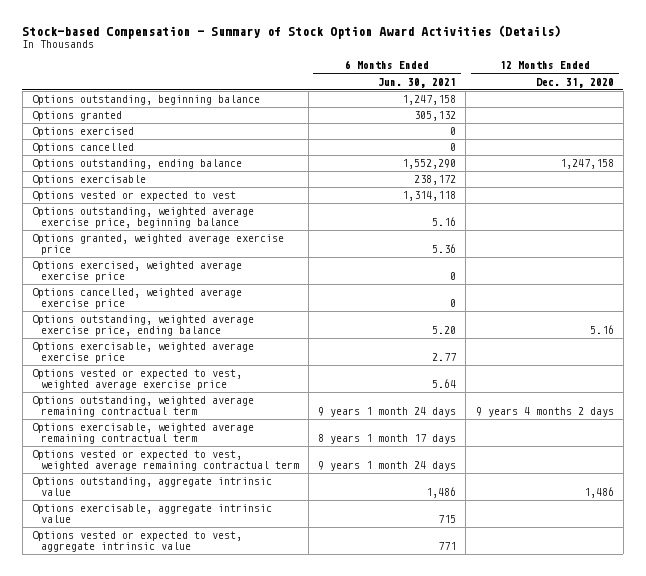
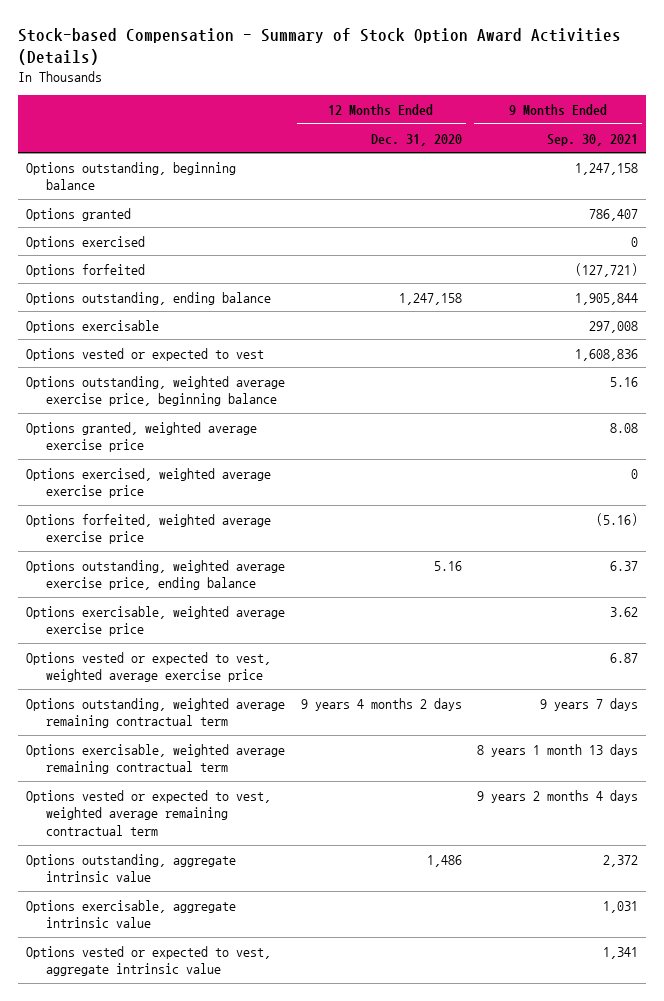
- | 6 Months Ended Jun. 30, 2021 | 12 Months Ended Dec. 31, 2020
+ | 12 Months Ended Dec. 31, 2020 | 9 Months Ended Sep. 30, 2021
- Options cancelled | 0 |
+ Options forfeited | | (127,721)
- Options cancelled, weighted average exercise price | 0 |
+ Options forfeited, weighted average exercise price | | (5.16)

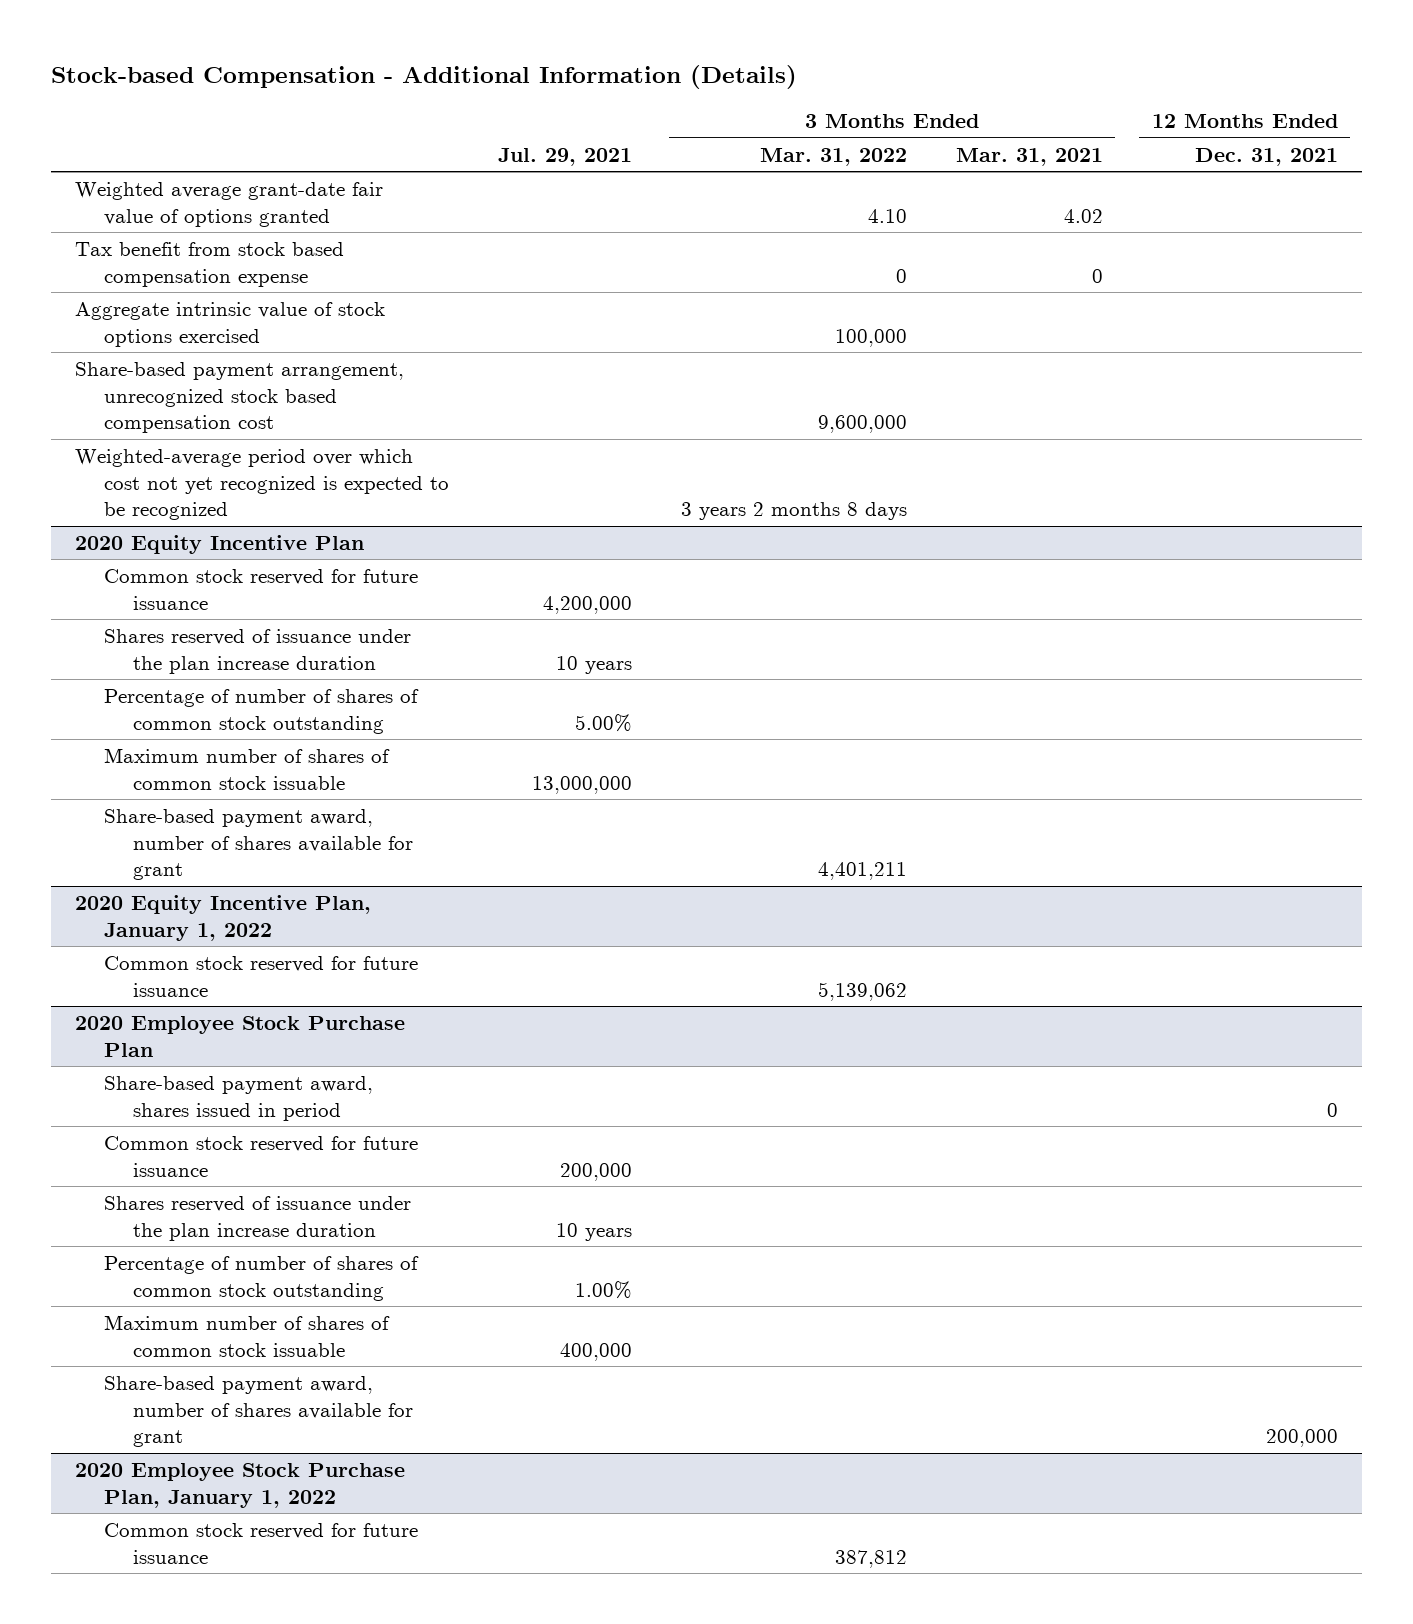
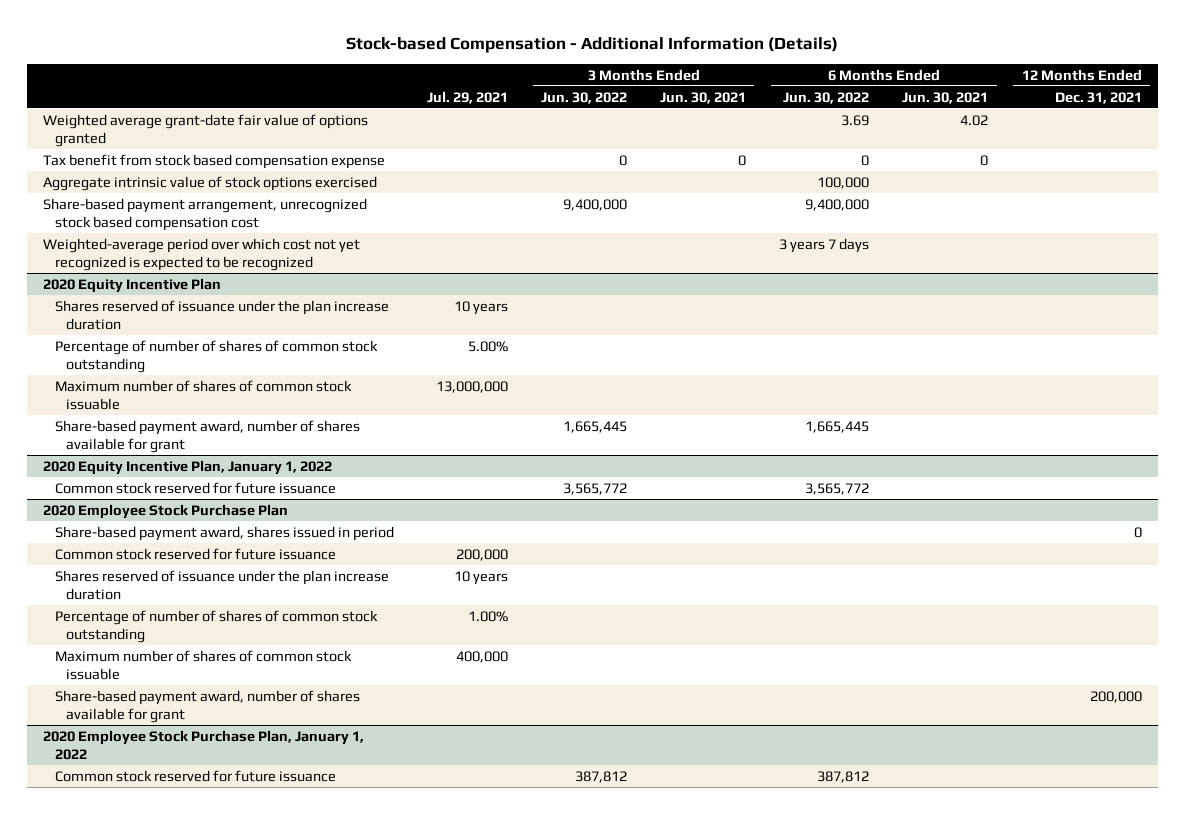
- | Jul. 29, 2021 | 3 Months Ended Mar. 31, 2022 | 3 Months Ended Mar. 31, 2021 | 12 Months Ended Dec. 31, 2021
+ | Jul. 29, 2021 | 3 Months Ended Jun. 30, 2022 | 3 Months Ended Jun. 30, 2021 | 6 Months Ended Jun. 30, 2022 | 6 Months Ended Jun. 30, 2021 | 12 Months Ended Dec. 31, 2021
@ 2020 Equity Incentive Plan
- Common stock reserved for future issuance | 4,200,000 | | |

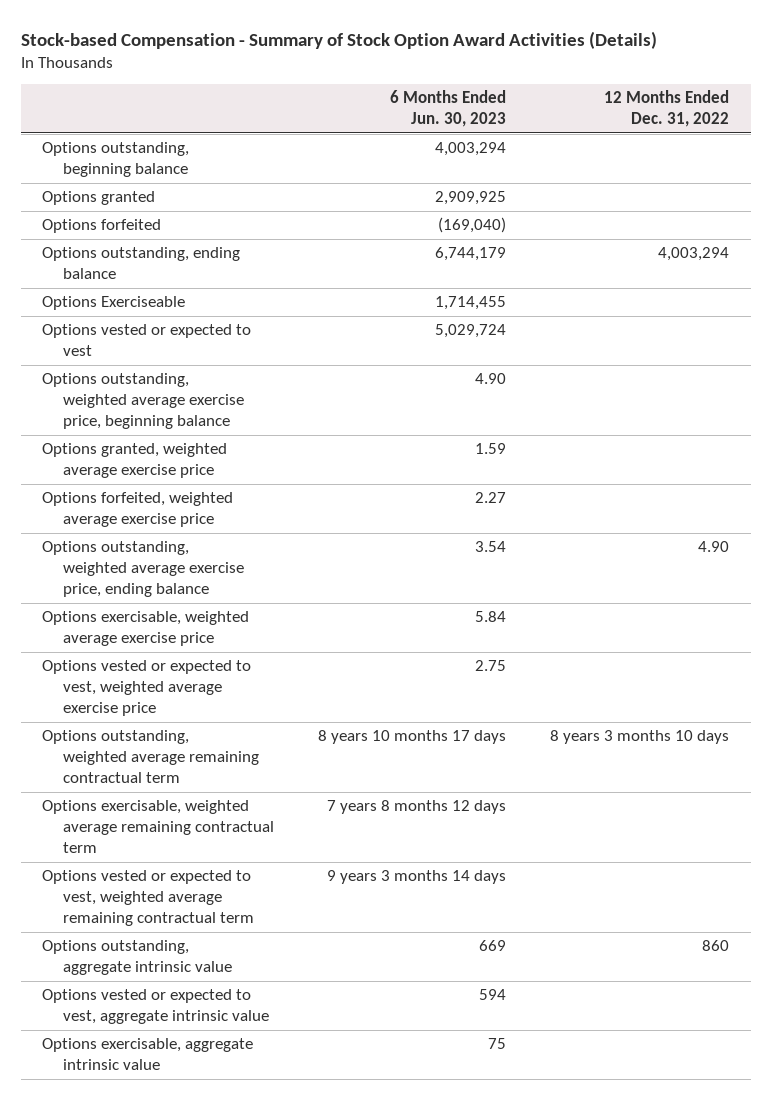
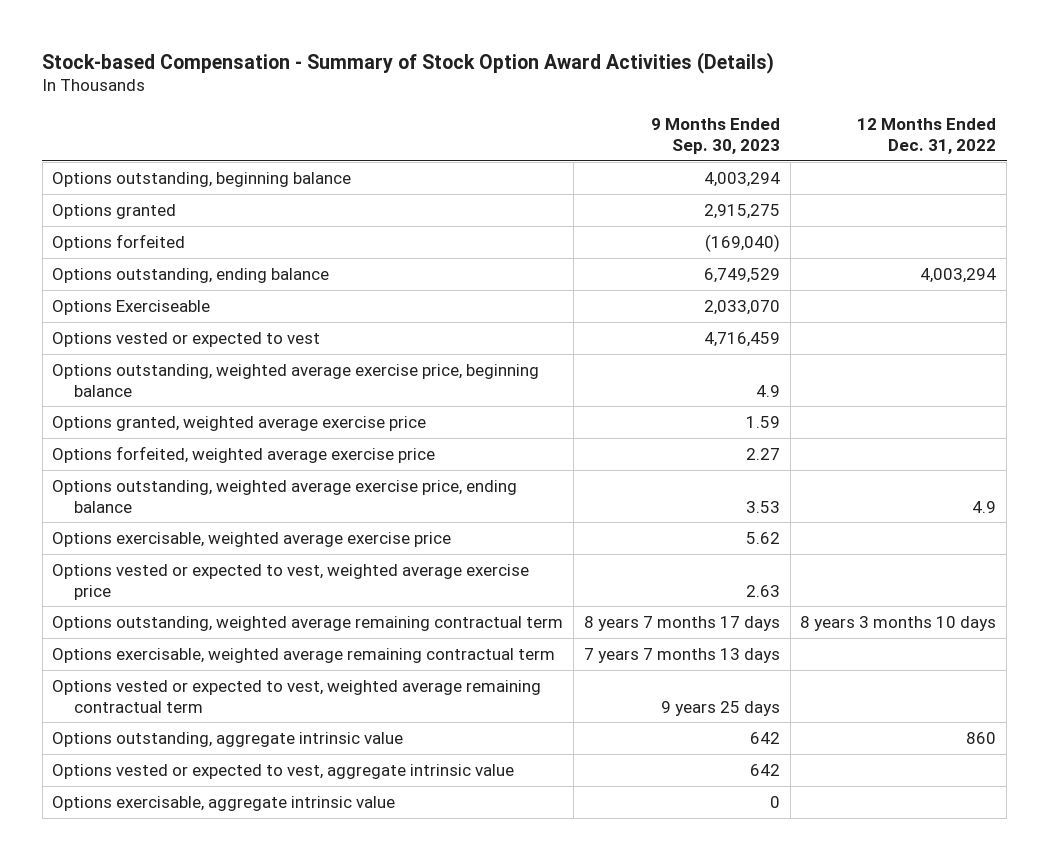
- | 6 Months Ended Jun. 30, 2023 | 12 Months Ended Dec. 31, 2022
+ | 9 Months Ended Sep. 30, 2023 | 12 Months Ended Dec. 31, 2022
- Options outstanding, weighted average exercise price, ending balance | 3.54 | 4.90
+ Options outstanding, weighted average exercise price, ending balance | 3.53 | 4.9

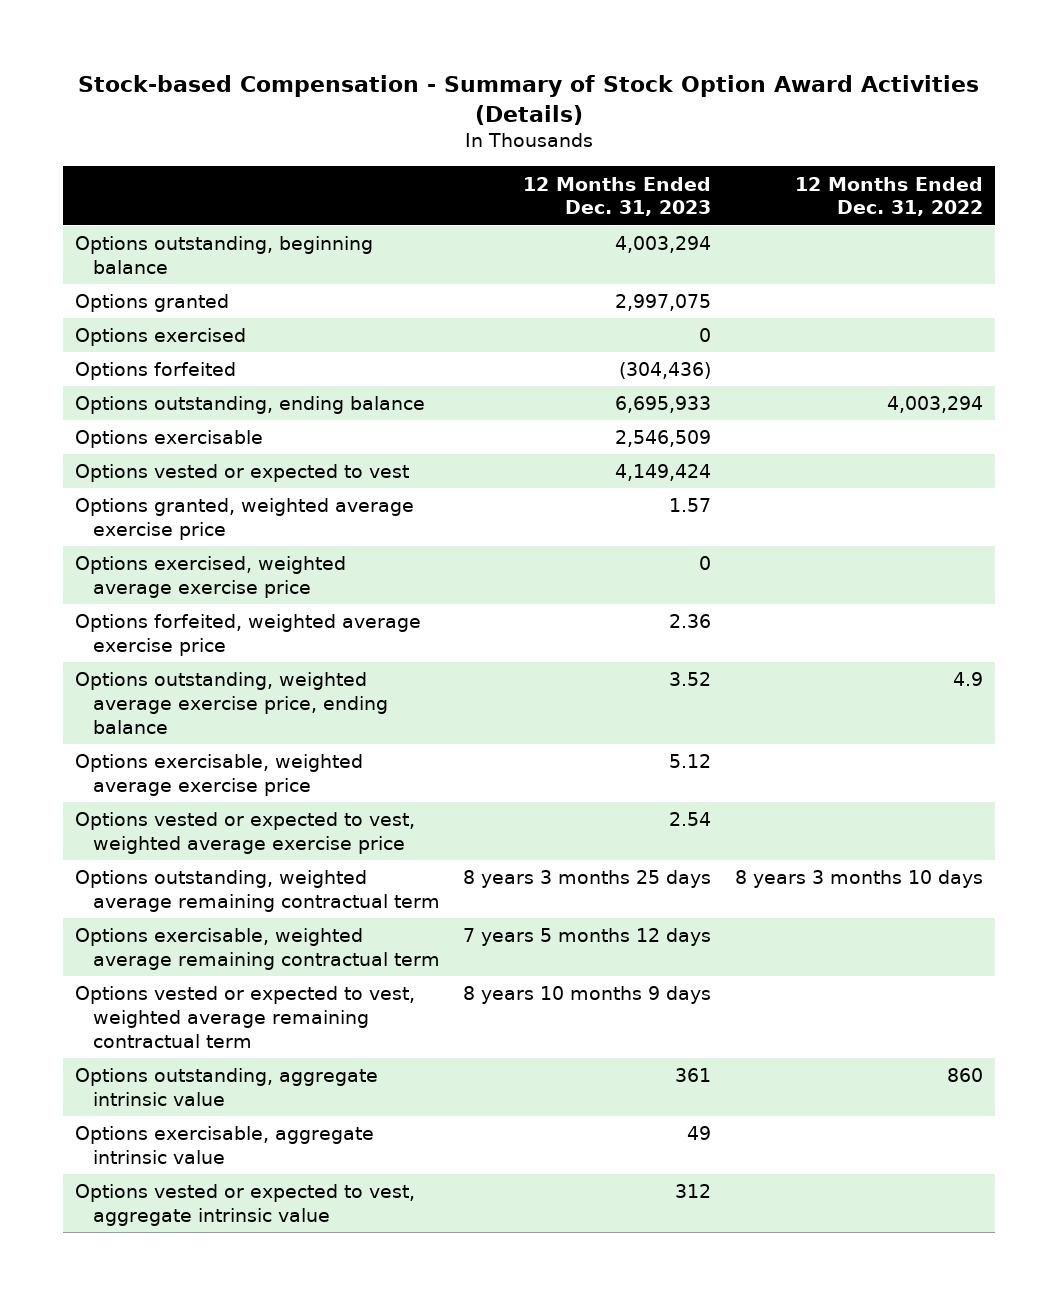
- | 9 Months Ended Sep. 30, 2023 | 12 Months Ended Dec. 31, 2022
+ | 12 Months Ended Dec. 31, 2023 | 12 Months Ended Dec. 31, 2022
+ Options exercised | 0 |
- Options Exerciseable | 2,033,070 |
+ Options exercisable | 2,546,509 |
- Options outstanding, weighted average exercise price, beginning balance | 4.9 |
+ Options exercised, weighted average exercise price | 0 |
moved down: Options vested or expected to vest, aggregate intrinsic value | 312 |

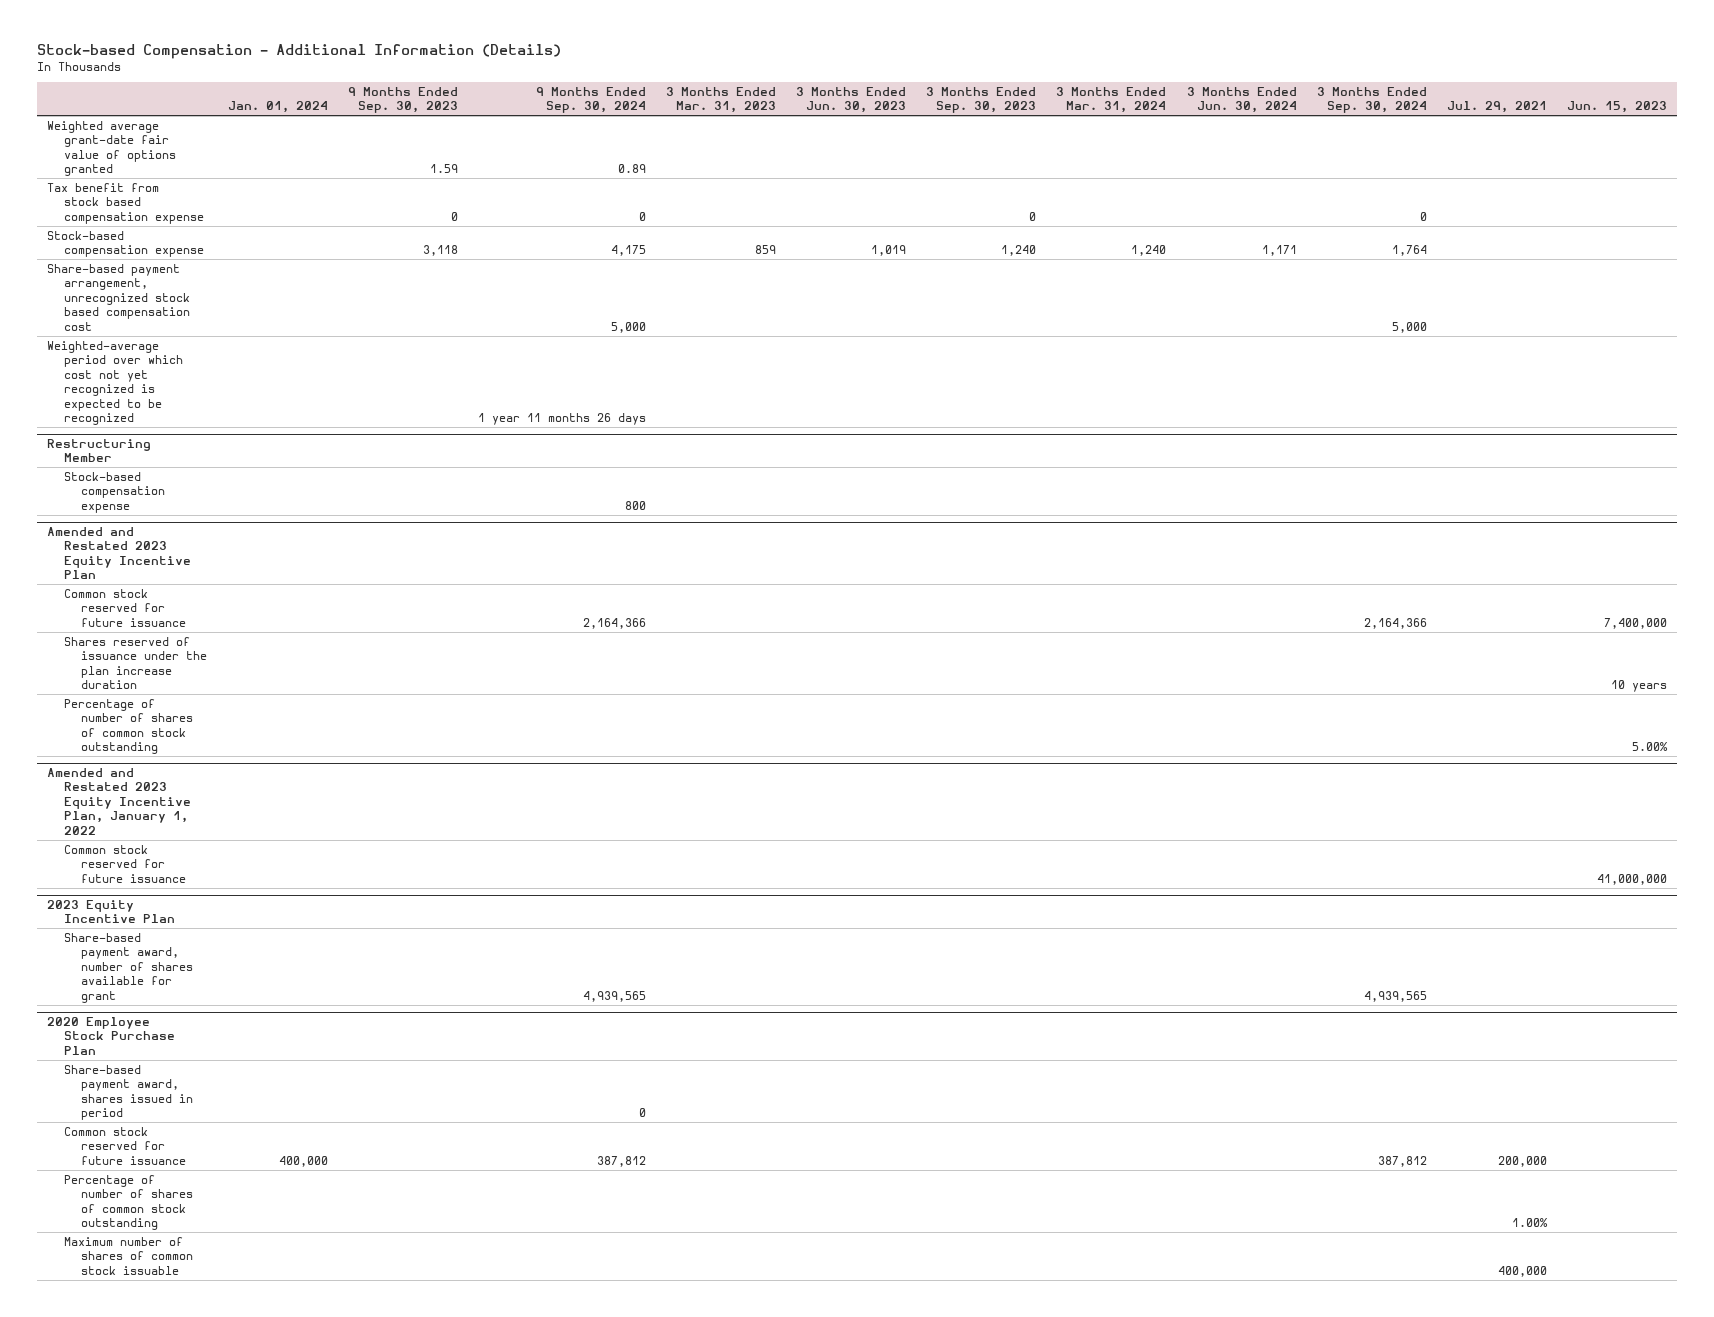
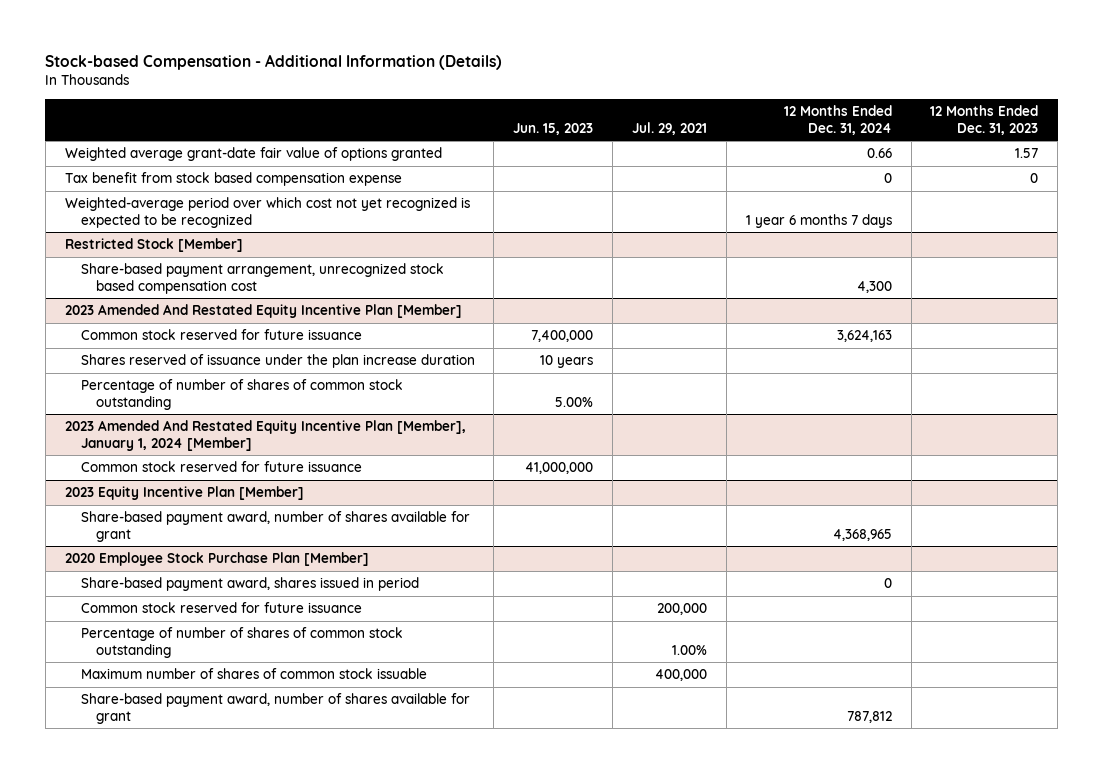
- | Jan. 01, 2024 | 9 Months Ended Sep. 30, 2023 | 9 Months Ended Sep. 30, 2024 | 3 Months Ended Mar. 31, 2023 | 3 Months Ended Jun. 30, 2023 | 3 Months Ended Sep. 30, 2023 | 3 Months Ended Mar. 31, 2024 | 3 Months Ended Jun. 30, 2024 | 3 Months Ended Sep. 30, 2024 | Jul. 29, 2021 | Jun. 15, 2023
+ | Jun. 15, 2023 | Jul. 29, 2021 | 12 Months Ended Dec. 31, 2024 | 12 Months Ended Dec. 31, 2023
- Stock-based compensation expense | | 3,118 | 4,175 | 859 | 1,019 | 1,240 | 1,240 | 1,171 | 1,764 | |
- Share-based payment arrangement, unrecognized stock based compensation cost | | | 5,000 | | | | | | 5,000 | |
- Restructuring Member
- Stock-based compensation expense | | | 800 | | | | | | | |
- Amended and Restated 2023 Equity Incentive Plan
+ Restricted Stock [Member]
+ Share-based payment arrangement, unrecognized stock based compensation cost | | | 4,300 |
+ 2023 Amended And Restated Equity Incentive Plan [Member]
- Amended and Restated 2023 Equity Incentive Plan, January 1, 2022
+ 2023 Amended And Restated Equity Incentive Plan [Member], January 1, 2024 [Member]
- 2023 Equity Incentive Plan
+ 2023 Equity Incentive Plan [Member]
- 2020 Employee Stock Purchase Plan
+ 2020 Employee Stock Purchase Plan [Member]
+ Share-based payment award, number of shares available for grant | | | 787,812 |

